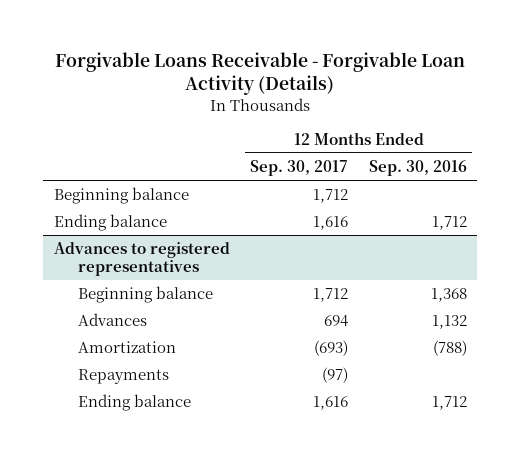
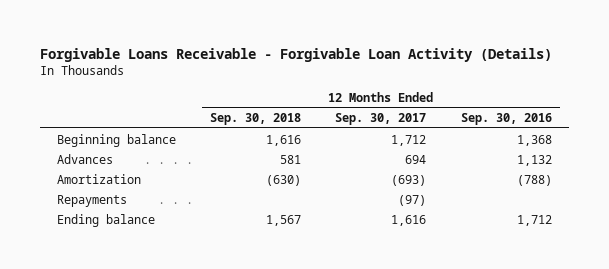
- | 12 Months Ended Sep. 30, 2017 | 12 Months Ended Sep. 30, 2016
+ | 12 Months Ended Sep. 30, 2018 | 12 Months Ended Sep. 30, 2017 | 12 Months Ended Sep. 30, 2016
- Beginning balance | 1,712 |
- Ending balance | 1,616 | 1,712
- Advances to registered representatives

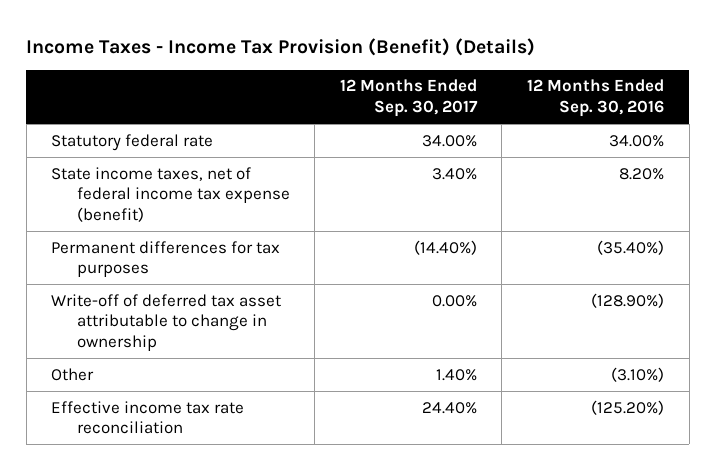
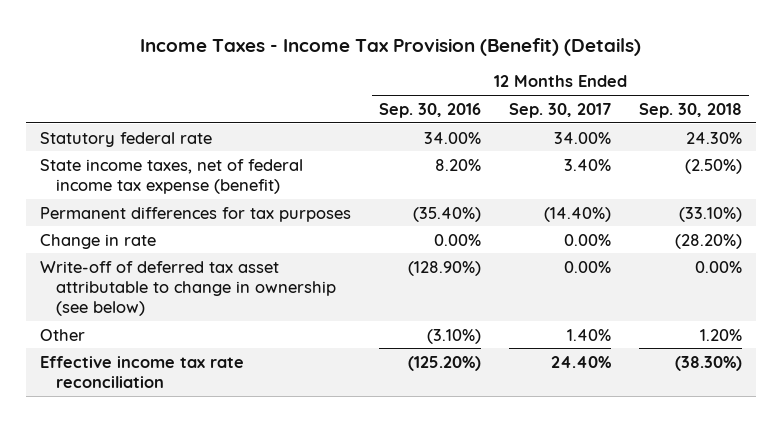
- | 12 Months Ended Sep. 30, 2017 | 12 Months Ended Sep. 30, 2016
+ | 12 Months Ended Sep. 30, 2016 | 12 Months Ended Sep. 30, 2017 | 12 Months Ended Sep. 30, 2018
- Write-off of deferred tax asset attributable to change in ownership | 0.00% | (128.90%)
+ Change in rate | 0.00% | 0.00% | (28.20%)
+ Write-off of deferred tax asset attributable to change in ownership (see below) | (128.90%) | 0.00% | 0.00%

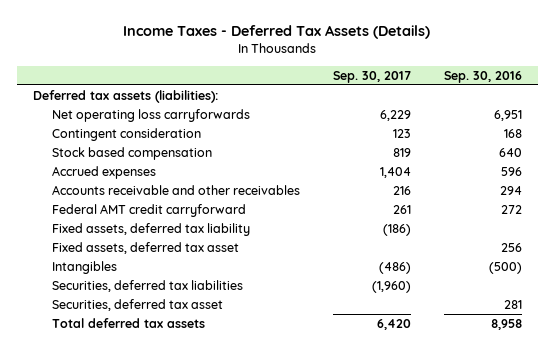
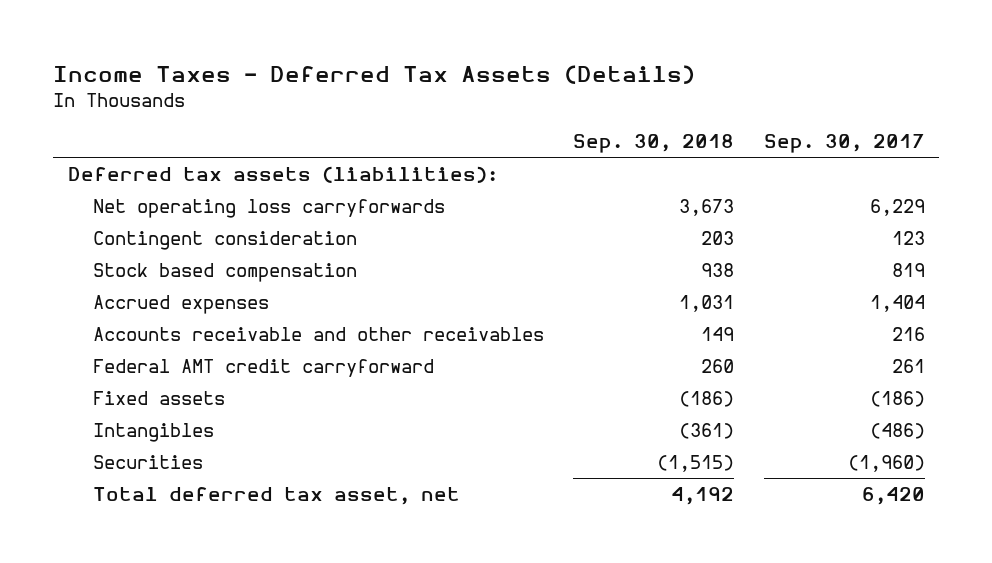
- | Sep. 30, 2017 | Sep. 30, 2016
+ | Sep. 30, 2018 | Sep. 30, 2017
- Fixed assets, deferred tax liability | (186) |
- Fixed assets, deferred tax asset | | 256
+ Fixed assets | (186) | (186)
- Securities, deferred tax liabilities | (1,960) |
- Securities, deferred tax asset | | 281
- Total deferred tax assets | 6,420 | 8,958
+ Securities | (1,515) | (1,960)
+ Total deferred tax asset, net | 4,192 | 6,420

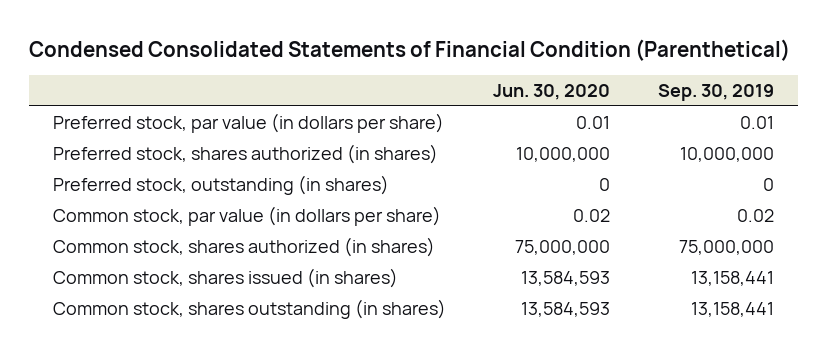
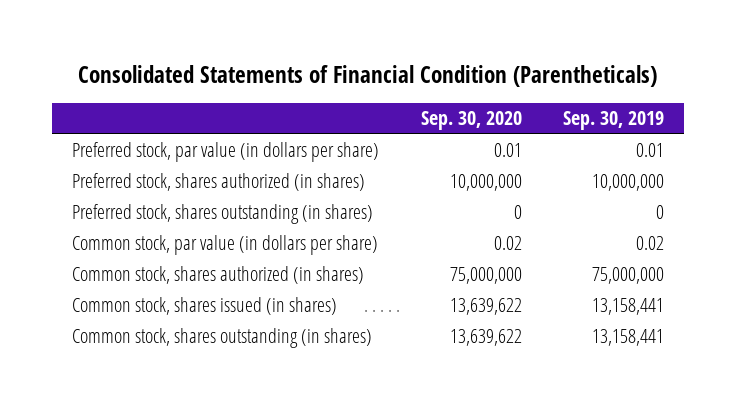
- Condensed Consolidated Statements of Financial Condition (Parenthetical)
+ Consolidated Statements of Financial Condition (Parentheticals)
- | Jun. 30, 2020 | Sep. 30, 2019
+ | Sep. 30, 2020 | Sep. 30, 2019
- Preferred stock, outstanding (in shares) | 0 | 0
+ Preferred stock, shares outstanding (in shares) | 0 | 0

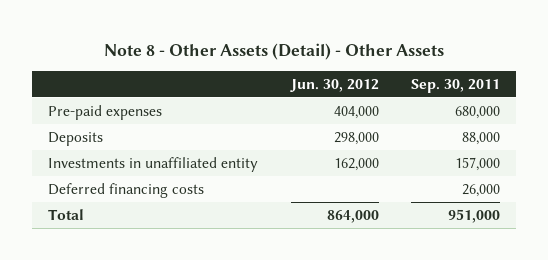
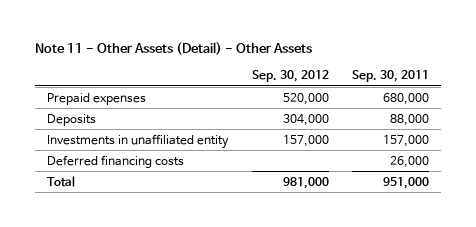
- Note 8 - Other Assets (Detail) - Other Assets
+ Note 11 - Other Assets (Detail) - Other Assets
- | Jun. 30, 2012 | Sep. 30, 2011
+ | Sep. 30, 2012 | Sep. 30, 2011
- Pre-paid expenses | 404,000 | 680,000
+ Prepaid expenses | 520,000 | 680,000

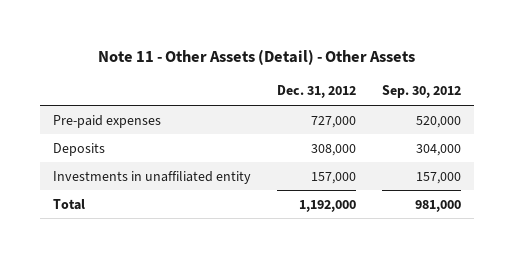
- | Sep. 30, 2012 | Sep. 30, 2011
+ | Dec. 31, 2012 | Sep. 30, 2012
- Prepaid expenses | 520,000 | 680,000
+ Pre-paid expenses | 727,000 | 520,000
- Deferred financing costs | | 26,000

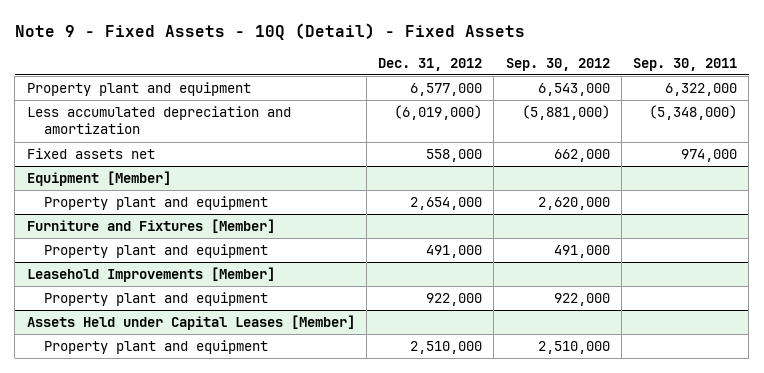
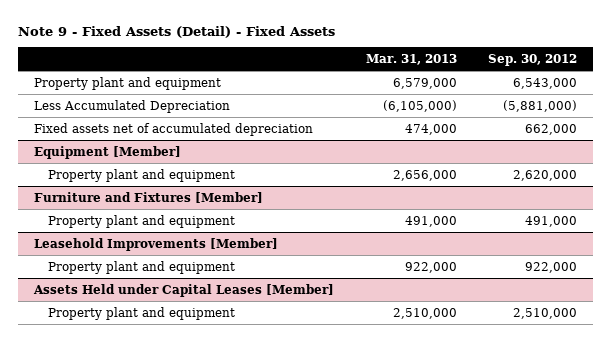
- Note 9 - Fixed Assets - 10Q (Detail) - Fixed Assets
+ Note 9 - Fixed Assets (Detail) - Fixed Assets
- | Dec. 31, 2012 | Sep. 30, 2012 | Sep. 30, 2011
+ | Mar. 31, 2013 | Sep. 30, 2012
- Less accumulated depreciation and amortization | (6,019,000) | (5,881,000) | (5,348,000)
- Fixed assets net | 558,000 | 662,000 | 974,000
+ Less Accumulated Depreciation | (6,105,000) | (5,881,000)
+ Fixed assets net of accumulated depreciation | 474,000 | 662,000

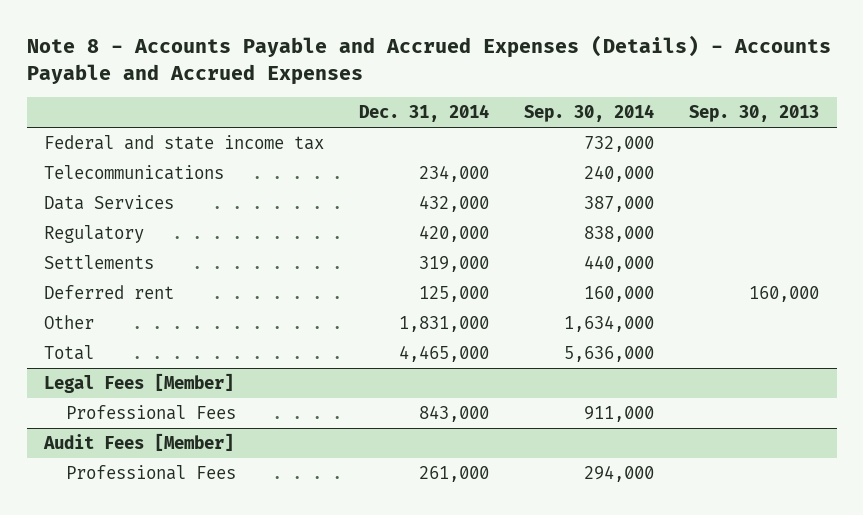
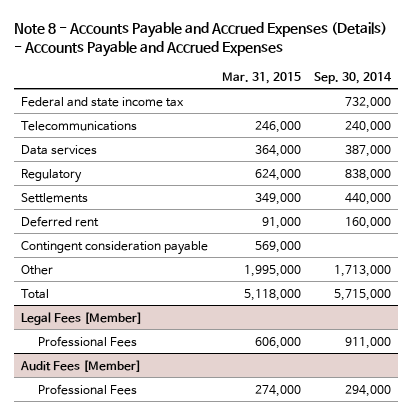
- | Dec. 31, 2014 | Sep. 30, 2014 | Sep. 30, 2013
+ | Mar. 31, 2015 | Sep. 30, 2014
- Data Services | 432,000 | 387,000 |
+ Data services | 364,000 | 387,000
- Other | 1,831,000 | 1,634,000 |
- Total | 4,465,000 | 5,636,000 |
+ Contingent consideration payable | 569,000 |
+ Other | 1,995,000 | 1,713,000
+ Total | 5,118,000 | 5,715,000

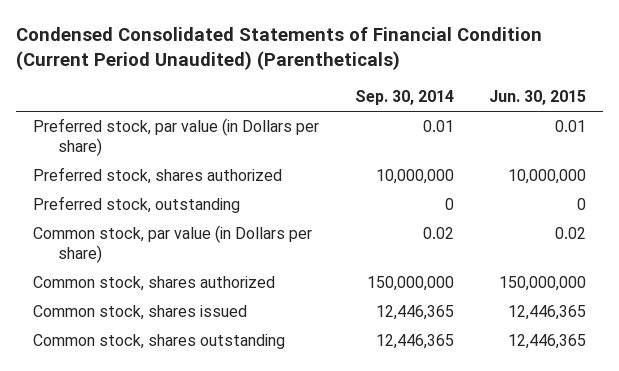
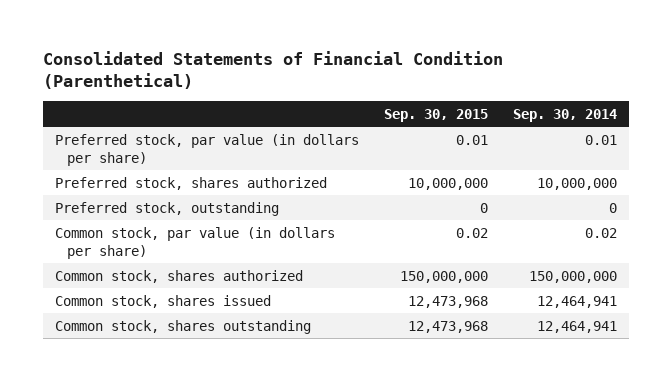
- Condensed Consolidated Statements of Financial Condition (Current Period Unaudited) (Parentheticals)
+ Consolidated Statements of Financial Condition (Parenthetical)
- | Sep. 30, 2014 | Jun. 30, 2015
+ | Sep. 30, 2015 | Sep. 30, 2014
- Preferred stock, par value (in Dollars per share) | 0.01 | 0.01
+ Preferred stock, par value (in dollars per share) | 0.01 | 0.01
- Common stock, par value (in Dollars per share) | 0.02 | 0.02
+ Common stock, par value (in dollars per share) | 0.02 | 0.02
- Common stock, shares issued | 12,446,365 | 12,446,365
- Common stock, shares outstanding | 12,446,365 | 12,446,365
+ Common stock, shares issued | 12,473,968 | 12,464,941
+ Common stock, shares outstanding | 12,473,968 | 12,464,941

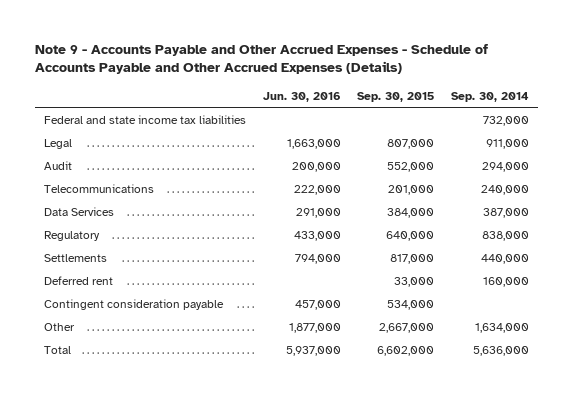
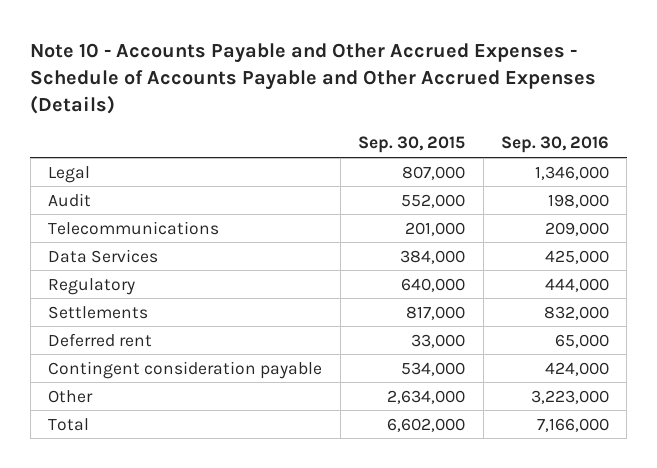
- Note 9 - Accounts Payable and Other Accrued Expenses - Schedule of Accounts Payable and Other Accrued Expenses (Details)
+ Note 10 - Accounts Payable and Other Accrued Expenses - Schedule of Accounts Payable and Other Accrued Expenses (Details)
- | Jun. 30, 2016 | Sep. 30, 2015 | Sep. 30, 2014
+ | Sep. 30, 2015 | Sep. 30, 2016
- Federal and state income tax liabilities | | | 732,000
- Other | 1,877,000 | 2,667,000 | 1,634,000
+ Other | 2,634,000 | 3,223,000

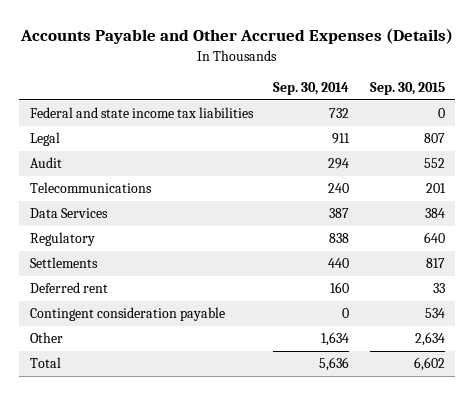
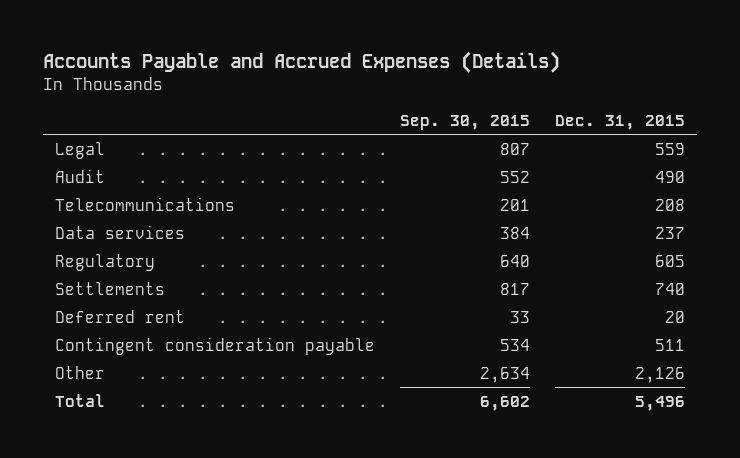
- Accounts Payable and Other Accrued Expenses (Details)
+ Accounts Payable and Accrued Expenses (Details)
- | Sep. 30, 2014 | Sep. 30, 2015
+ | Sep. 30, 2015 | Dec. 31, 2015
- Federal and state income tax liabilities | 732 | 0
- Data Services | 387 | 384
+ Data services | 384 | 237

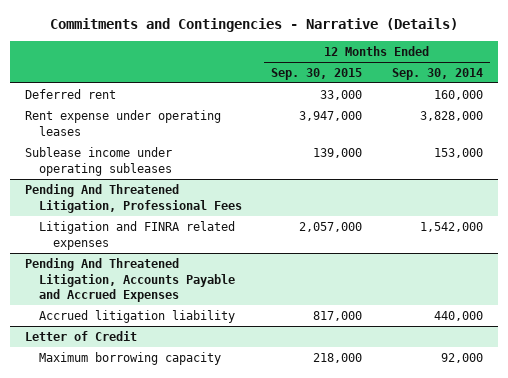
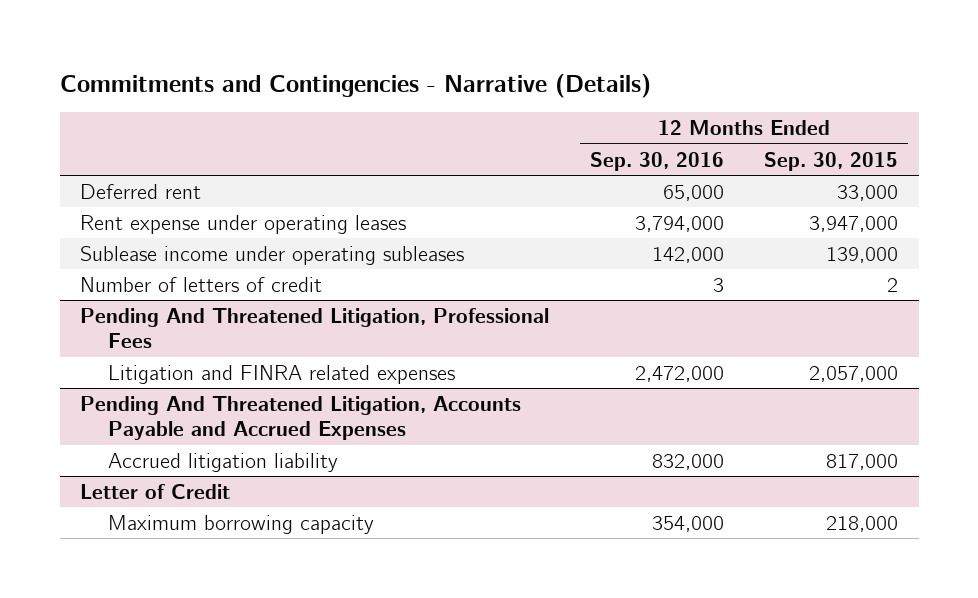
- | 12 Months Ended Sep. 30, 2015 | 12 Months Ended Sep. 30, 2014
+ | 12 Months Ended Sep. 30, 2016 | 12 Months Ended Sep. 30, 2015
+ Number of letters of credit | 3 | 2

